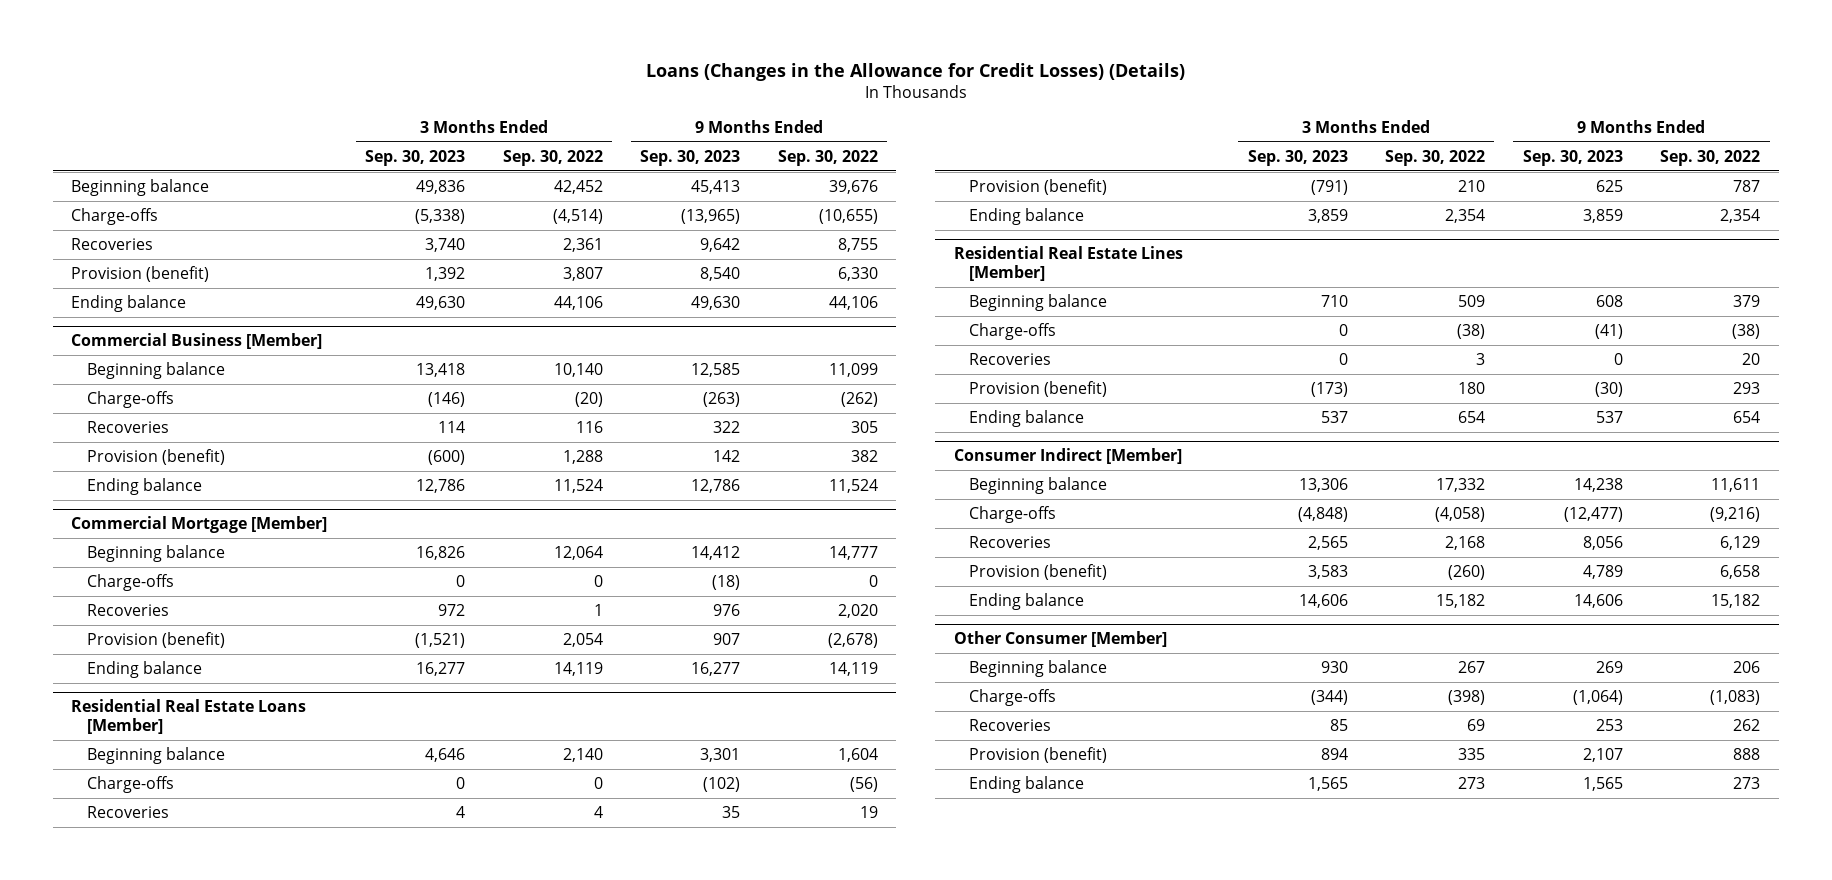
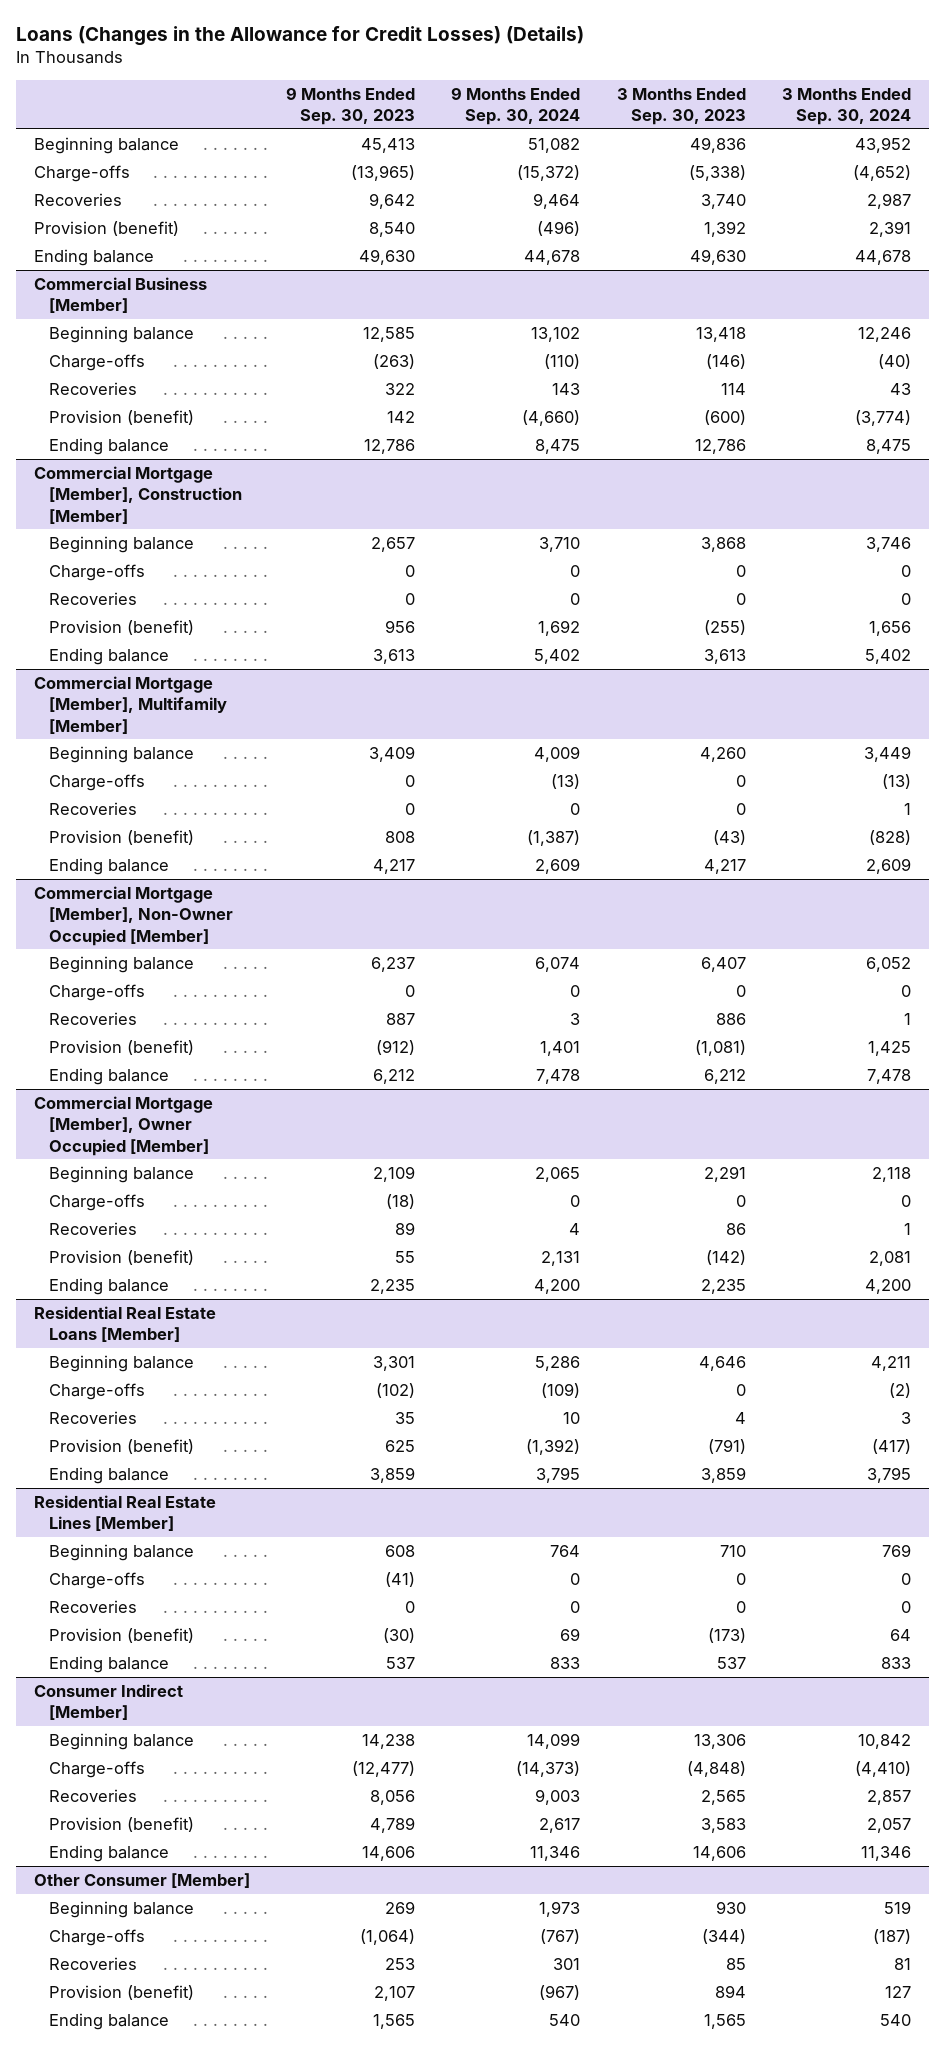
- | 3 Months Ended Sep. 30, 2023 | 3 Months Ended Sep. 30, 2022 | 9 Months Ended Sep. 30, 2023 | 9 Months Ended Sep. 30, 2022
+ | 9 Months Ended Sep. 30, 2023 | 9 Months Ended Sep. 30, 2024 | 3 Months Ended Sep. 30, 2023 | 3 Months Ended Sep. 30, 2024
- Commercial Mortgage [Member]
- Beginning balance | 16,826 | 12,064 | 14,412 | 14,777
+ Commercial Mortgage [Member], Construction [Member]
+ Beginning balance | 2,657 | 3,710 | 3,868 | 3,746
+ Charge-offs | 0 | 0 | 0 | 0
+ Recoveries | 0 | 0 | 0 | 0
+ Provision (benefit) | 956 | 1,692 | (255) | 1,656
+ Ending balance | 3,613 | 5,402 | 3,613 | 5,402
+ Commercial Mortgage [Member], Multifamily [Member]
+ Beginning balance | 3,409 | 4,009 | 4,260 | 3,449
+ Charge-offs | 0 | (13) | 0 | (13)
+ Recoveries | 0 | 0 | 0 | 1
+ Provision (benefit) | 808 | (1,387) | (43) | (828)
+ Ending balance | 4,217 | 2,609 | 4,217 | 2,609
+ Commercial Mortgage [Member], Non-Owner Occupied [Member]
+ Beginning balance | 6,237 | 6,074 | 6,407 | 6,052
+ Charge-offs | 0 | 0 | 0 | 0
+ Recoveries | 887 | 3 | 886 | 1
+ Provision (benefit) | (912) | 1,401 | (1,081) | 1,425
+ Ending balance | 6,212 | 7,478 | 6,212 | 7,478
+ Commercial Mortgage [Member], Owner Occupied [Member]
+ Beginning balance | 2,109 | 2,065 | 2,291 | 2,118
- Recoveries | 972 | 1 | 976 | 2,020
- Provision (benefit) | (1,521) | 2,054 | 907 | (2,678)
- Ending balance | 16,277 | 14,119 | 16,277 | 14,119
+ Recoveries | 89 | 4 | 86 | 1
+ Provision (benefit) | 55 | 2,131 | (142) | 2,081
+ Ending balance | 2,235 | 4,200 | 2,235 | 4,200

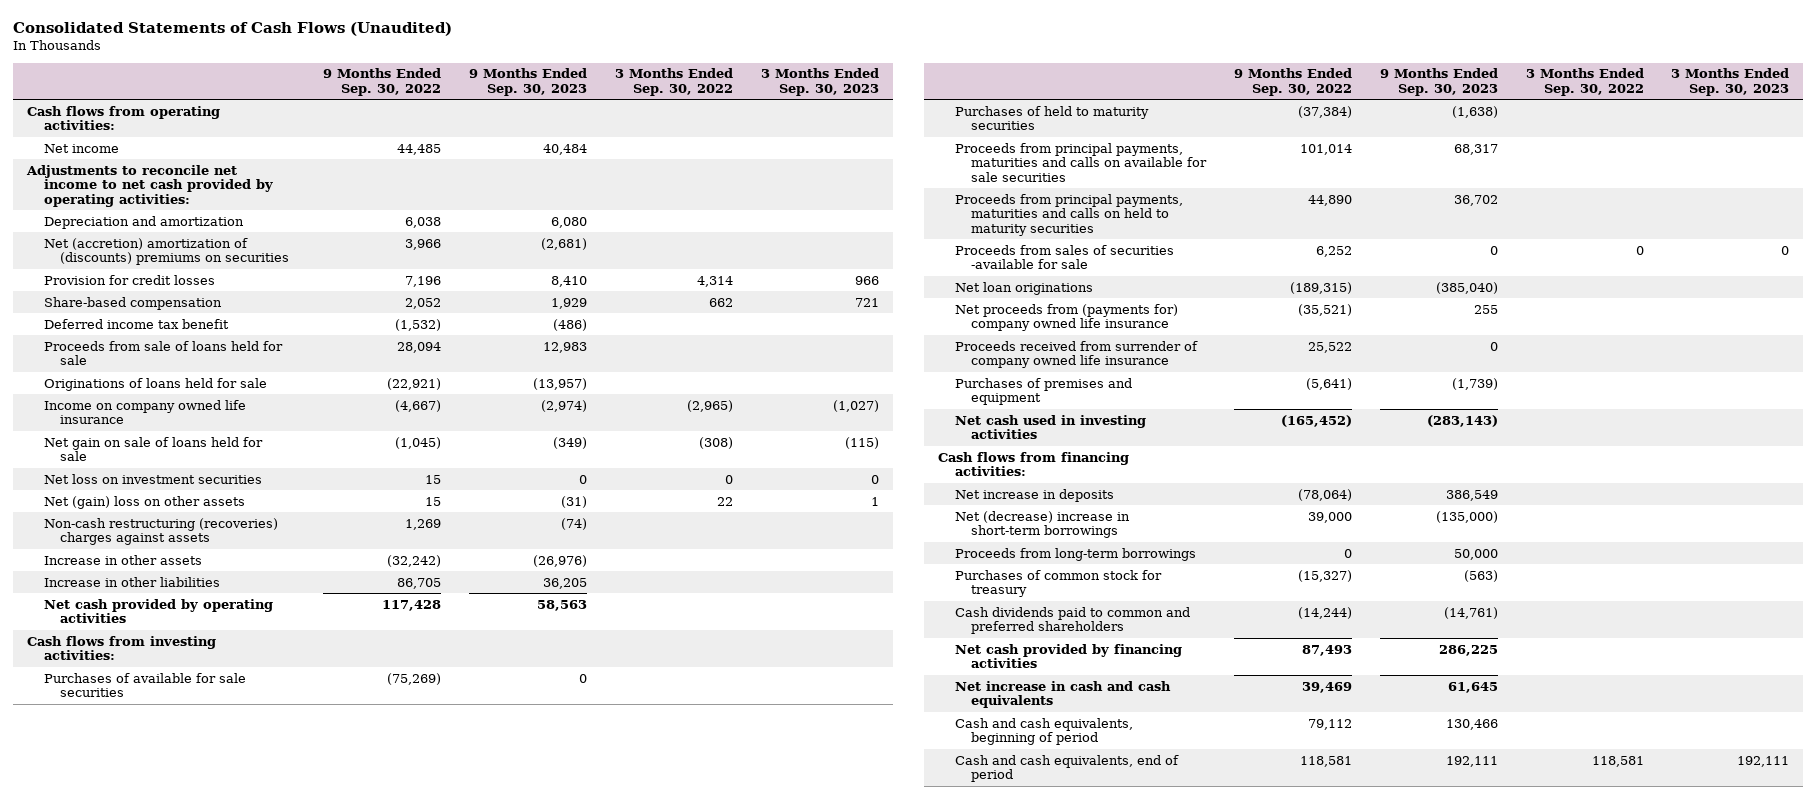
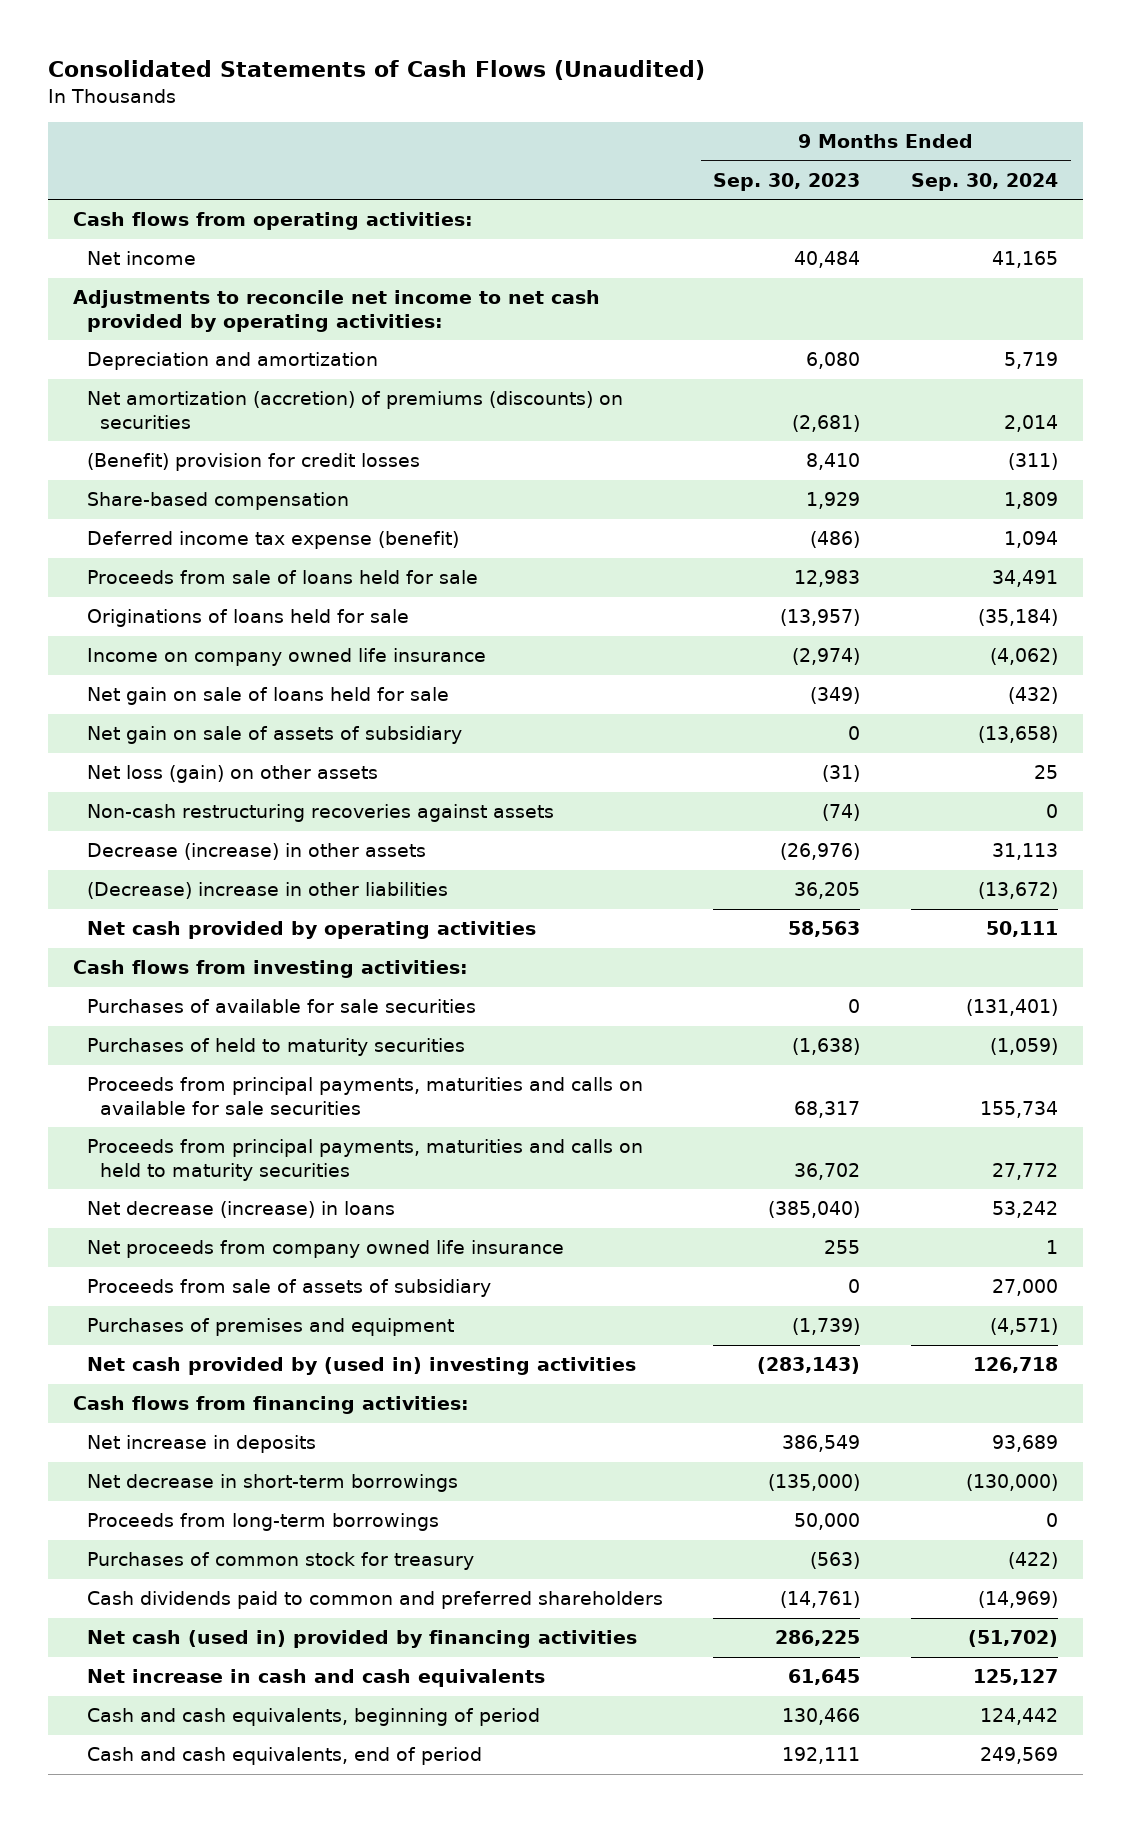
- | 9 Months Ended Sep. 30, 2022 | 9 Months Ended Sep. 30, 2023 | 3 Months Ended Sep. 30, 2022 | 3 Months Ended Sep. 30, 2023
+ | 9 Months Ended Sep. 30, 2023 | 9 Months Ended Sep. 30, 2024
- Net (accretion) amortization of (discounts) premiums on securities | 3,966 | (2,681) | |
- Provision for credit losses | 7,196 | 8,410 | 4,314 | 966
+ Net amortization (accretion) of premiums (discounts) on securities | (2,681) | 2,014
+ (Benefit) provision for credit losses | 8,410 | (311)
- Deferred income tax benefit | (1,532) | (486) | |
+ Deferred income tax expense (benefit) | (486) | 1,094
- Net loss on investment securities | 15 | 0 | 0 | 0
- Net (gain) loss on other assets | 15 | (31) | 22 | 1
- Non-cash restructuring (recoveries) charges against assets | 1,269 | (74) | |
- Increase in other assets | (32,242) | (26,976) | |
- Increase in other liabilities | 86,705 | 36,205 | |
+ Net gain on sale of assets of subsidiary | 0 | (13,658)
+ Net loss (gain) on other assets | (31) | 25
+ Non-cash restructuring recoveries against assets | (74) | 0
+ Decrease (increase) in other assets | (26,976) | 31,113
+ (Decrease) increase in other liabilities | 36,205 | (13,672)
- Proceeds from sales of securities -available for sale | 6,252 | 0 | 0 | 0
- Net loan originations | (189,315) | (385,040) | |
- Net proceeds from (payments for) company owned life insurance | (35,521) | 255 | |
- Proceeds received from surrender of company owned life insurance | 25,522 | 0 | |
+ Net decrease (increase) in loans | (385,040) | 53,242
+ Net proceeds from company owned life insurance | 255 | 1
+ Proceeds from sale of assets of subsidiary | 0 | 27,000
- Net cash used in investing activities | (165,452) | (283,143) | |
+ Net cash provided by (used in) investing activities | (283,143) | 126,718
- Net (decrease) increase in short-term borrowings | 39,000 | (135,000) | |
+ Net decrease in short-term borrowings | (135,000) | (130,000)
- Net cash provided by financing activities | 87,493 | 286,225 | |
+ Net cash (used in) provided by financing activities | 286,225 | (51,702)

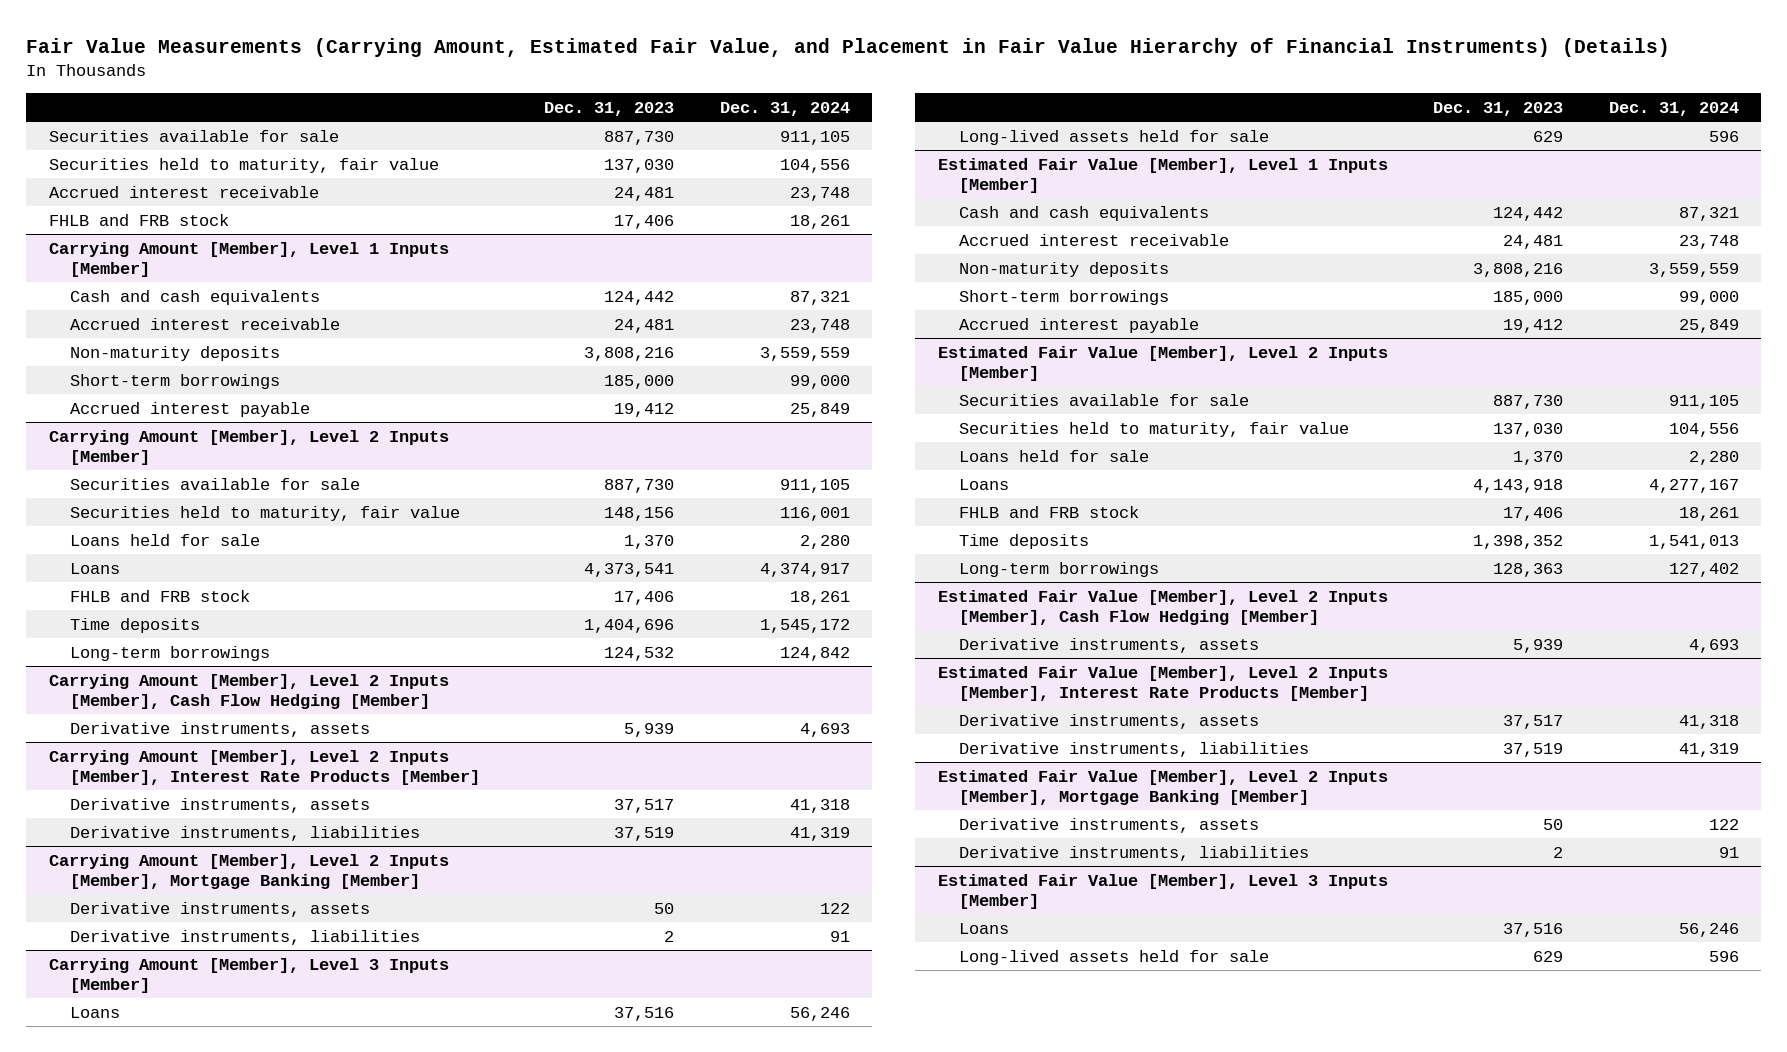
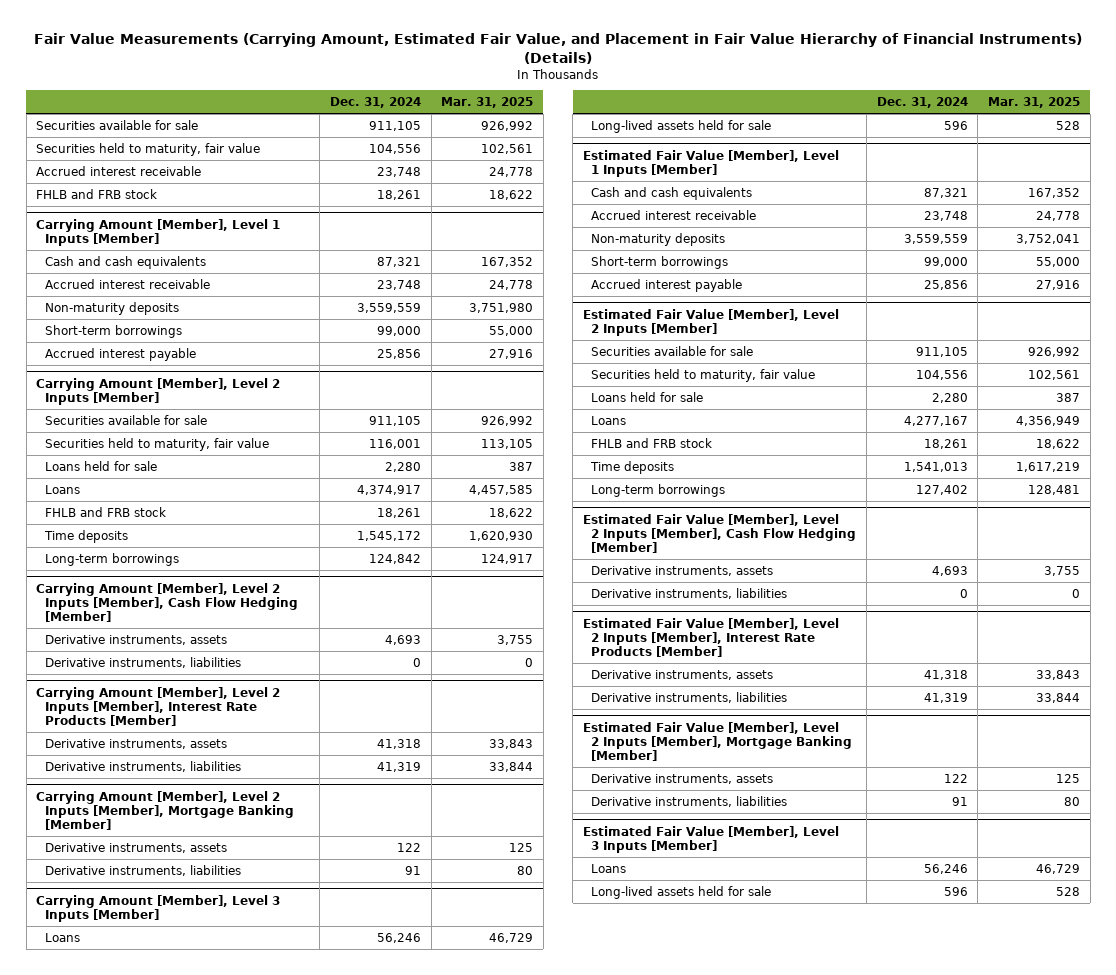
- | Dec. 31, 2023 | Dec. 31, 2024
+ | Dec. 31, 2024 | Mar. 31, 2025
@ Carrying Amount [Member], Level 1 Inputs [Member]
- Accrued interest payable | 19,412 | 25,849
+ Accrued interest payable | 25,856 | 27,916
@ Carrying Amount [Member], Level 2 Inputs [Member], Cash Flow Hedging [Member]
+ Derivative instruments, liabilities | 0 | 0
@ Estimated Fair Value [Member], Level 1 Inputs [Member]
- Accrued interest payable | 19,412 | 25,849
+ Accrued interest payable | 25,856 | 27,916
@ Estimated Fair Value [Member], Level 2 Inputs [Member], Cash Flow Hedging [Member]
+ Derivative instruments, liabilities | 0 | 0

